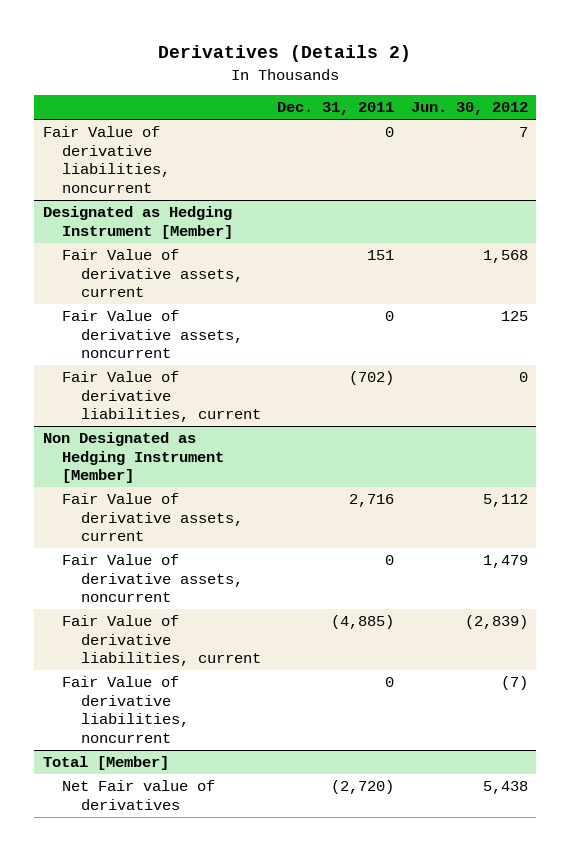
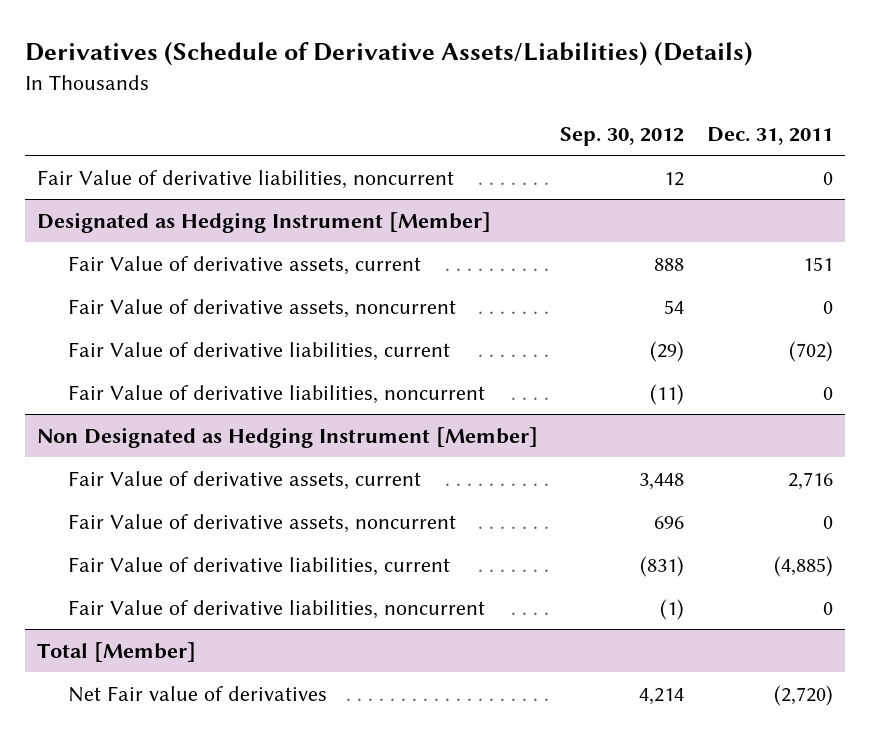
- Derivatives (Details 2)
+ Derivatives (Schedule of Derivative Assets/Liabilities) (Details)
- | Dec. 31, 2011 | Jun. 30, 2012
+ | Sep. 30, 2012 | Dec. 31, 2011
@ Designated as Hedging Instrument [Member]
+ Fair Value of derivative liabilities, noncurrent | (11) | 0

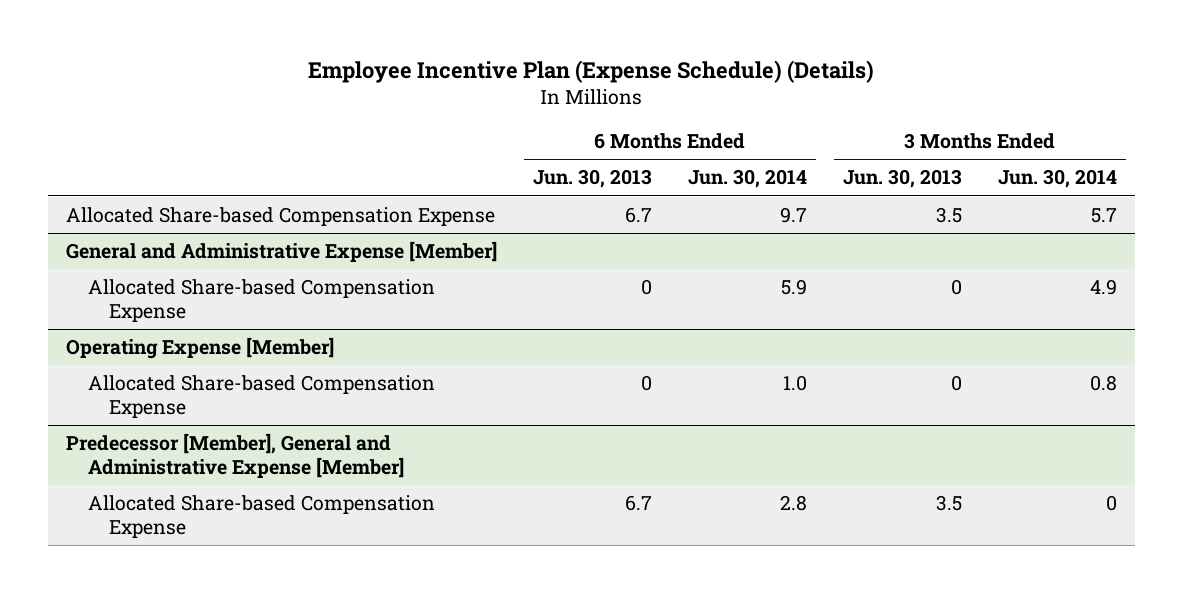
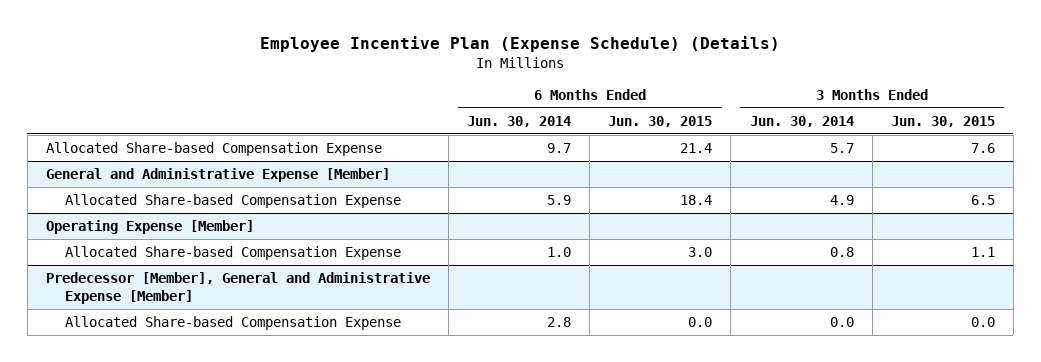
- | 6 Months Ended Jun. 30, 2013 | 6 Months Ended Jun. 30, 2014 | 3 Months Ended Jun. 30, 2013 | 3 Months Ended Jun. 30, 2014
+ | 6 Months Ended Jun. 30, 2014 | 6 Months Ended Jun. 30, 2015 | 3 Months Ended Jun. 30, 2014 | 3 Months Ended Jun. 30, 2015
@ Predecessor [Member], General and Administrative Expense [Member]
- Allocated Share-based Compensation Expense | 6.7 | 2.8 | 3.5 | 0
+ Allocated Share-based Compensation Expense | 2.8 | 0.0 | 0.0 | 0.0

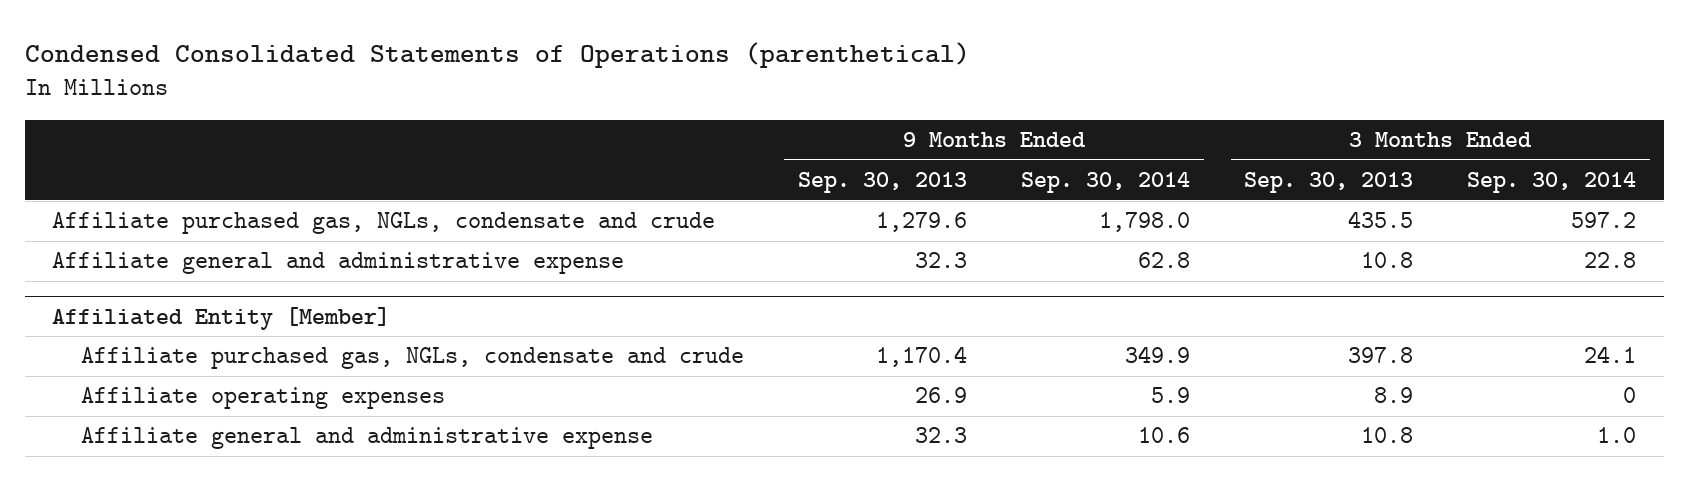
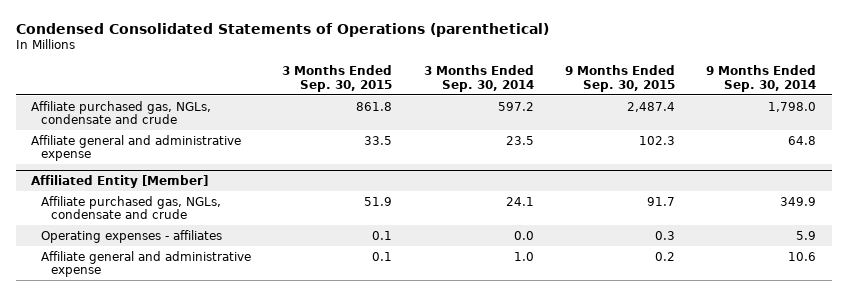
- | 9 Months Ended Sep. 30, 2013 | 9 Months Ended Sep. 30, 2014 | 3 Months Ended Sep. 30, 2013 | 3 Months Ended Sep. 30, 2014
+ | 3 Months Ended Sep. 30, 2015 | 3 Months Ended Sep. 30, 2014 | 9 Months Ended Sep. 30, 2015 | 9 Months Ended Sep. 30, 2014
- Affiliate general and administrative expense | 32.3 | 62.8 | 10.8 | 22.8
+ Affiliate general and administrative expense | 33.5 | 23.5 | 102.3 | 64.8
@ Affiliated Entity [Member]
- Affiliate operating expenses | 26.9 | 5.9 | 8.9 | 0
+ Operating expenses - affiliates | 0.1 | 0.0 | 0.3 | 5.9

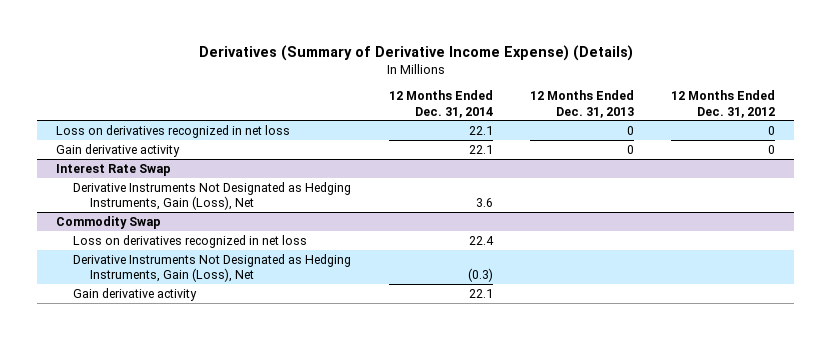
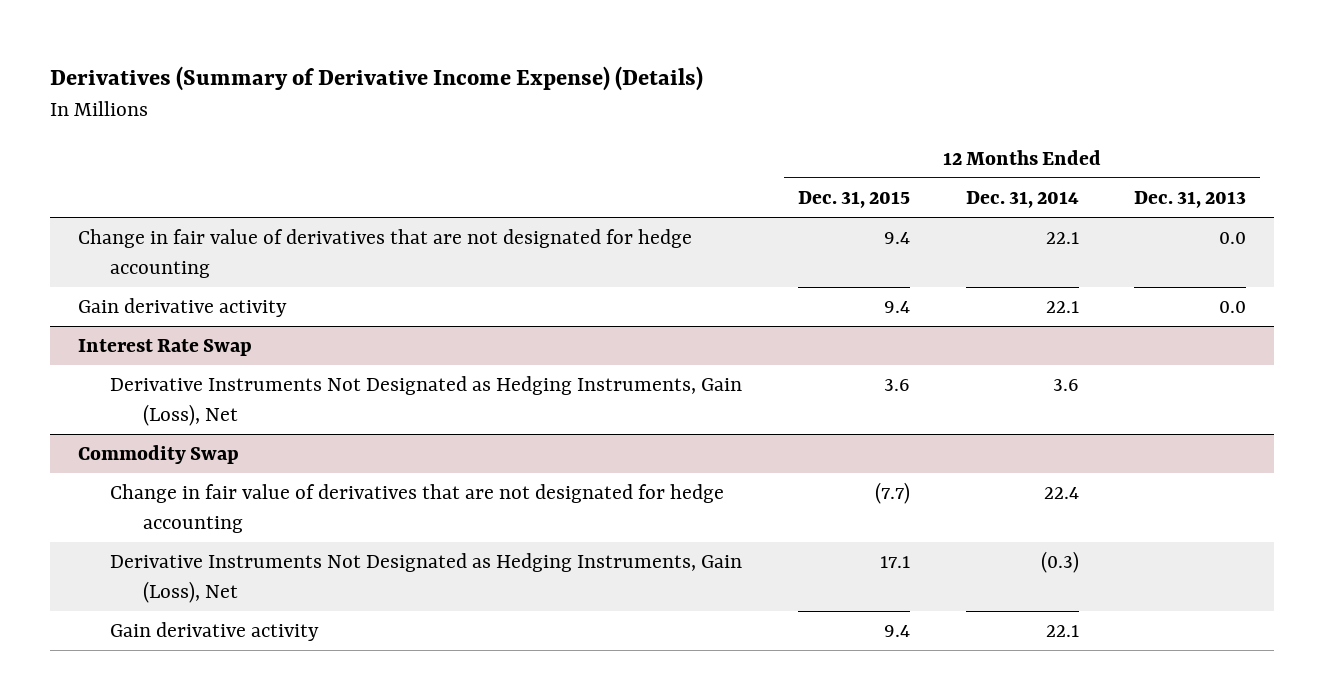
- | 12 Months Ended Dec. 31, 2014 | 12 Months Ended Dec. 31, 2013 | 12 Months Ended Dec. 31, 2012
+ | 12 Months Ended Dec. 31, 2015 | 12 Months Ended Dec. 31, 2014 | 12 Months Ended Dec. 31, 2013
- Loss on derivatives recognized in net loss | 22.1 | 0 | 0
- Gain derivative activity | 22.1 | 0 | 0
+ Change in fair value of derivatives that are not designated for hedge accounting | 9.4 | 22.1 | 0.0
+ Gain derivative activity | 9.4 | 22.1 | 0.0
@ Commodity Swap
- Loss on derivatives recognized in net loss | 22.4 | |
+ Change in fair value of derivatives that are not designated for hedge accounting | (7.7) | 22.4 |

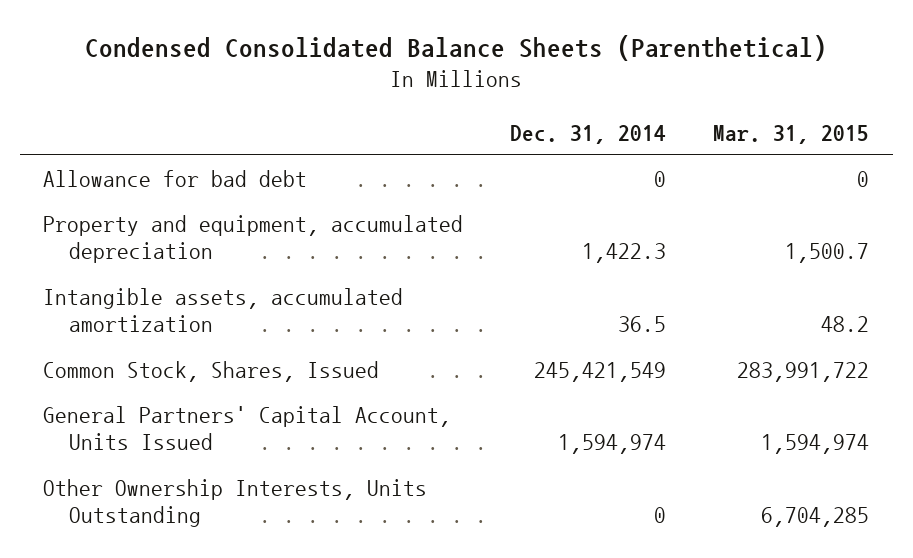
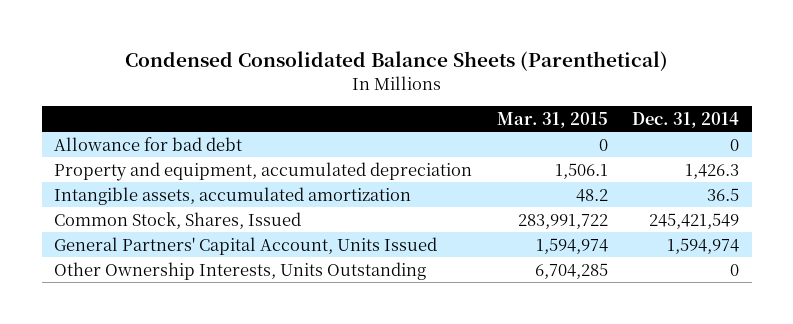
- | Dec. 31, 2014 | Mar. 31, 2015
+ | Mar. 31, 2015 | Dec. 31, 2014
- Property and equipment, accumulated depreciation | 1,422.3 | 1,500.7
+ Property and equipment, accumulated depreciation | 1,506.1 | 1,426.3

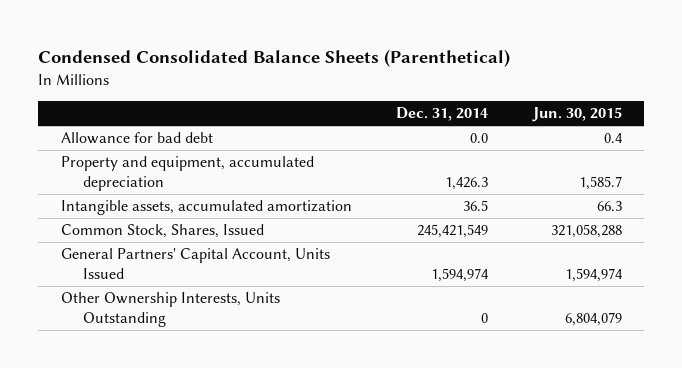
- | Mar. 31, 2015 | Dec. 31, 2014
+ | Dec. 31, 2014 | Jun. 30, 2015
- Allowance for bad debt | 0 | 0
+ Allowance for bad debt | 0.0 | 0.4

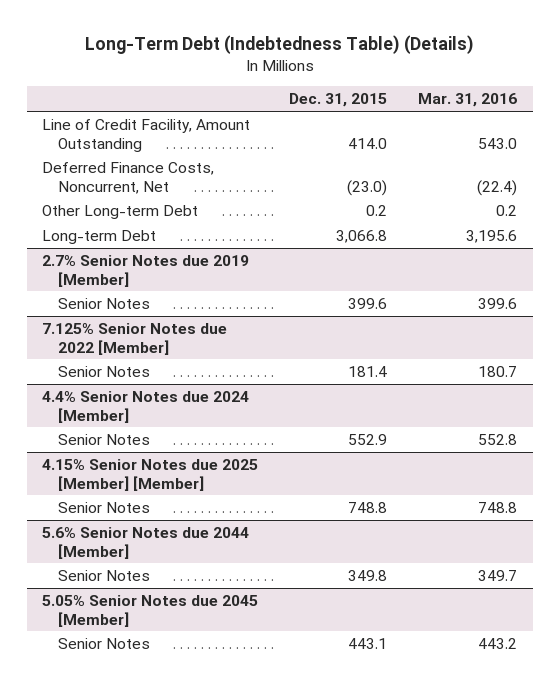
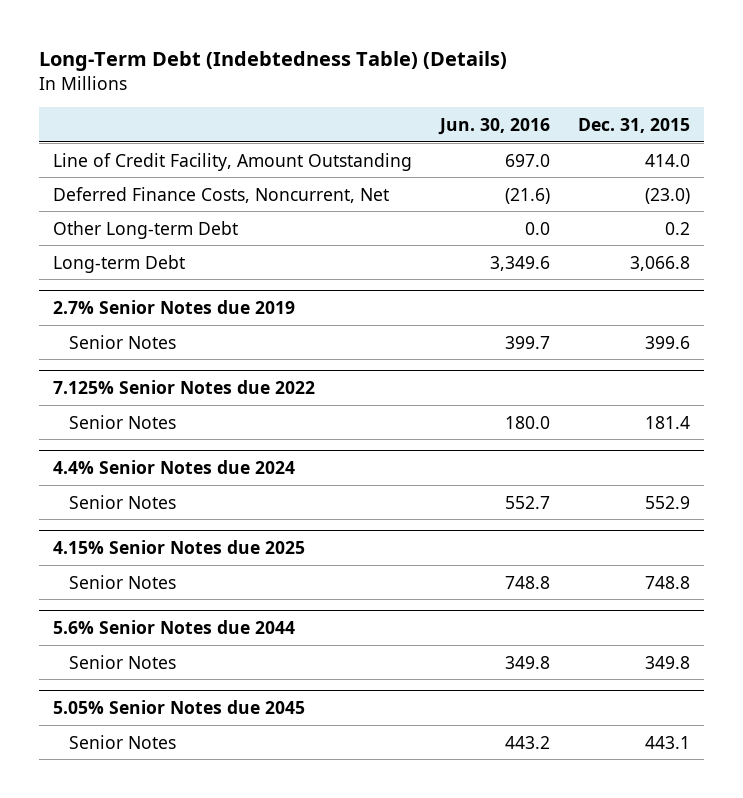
- | Dec. 31, 2015 | Mar. 31, 2016
+ | Jun. 30, 2016 | Dec. 31, 2015
- 2.7% Senior Notes due 2019 [Member]
+ 2.7% Senior Notes due 2019
- 7.125% Senior Notes due 2022 [Member]
+ 7.125% Senior Notes due 2022
- 4.4% Senior Notes due 2024 [Member]
+ 4.4% Senior Notes due 2024
- 4.15% Senior Notes due 2025 [Member] [Member]
+ 4.15% Senior Notes due 2025
- 5.6% Senior Notes due 2044 [Member]
+ 5.6% Senior Notes due 2044
- 5.05% Senior Notes due 2045 [Member]
+ 5.05% Senior Notes due 2045

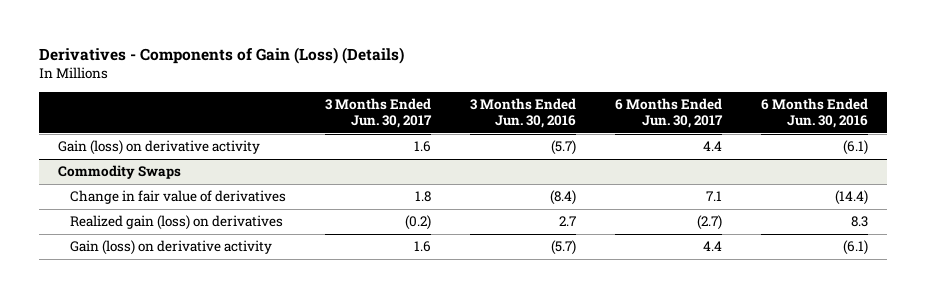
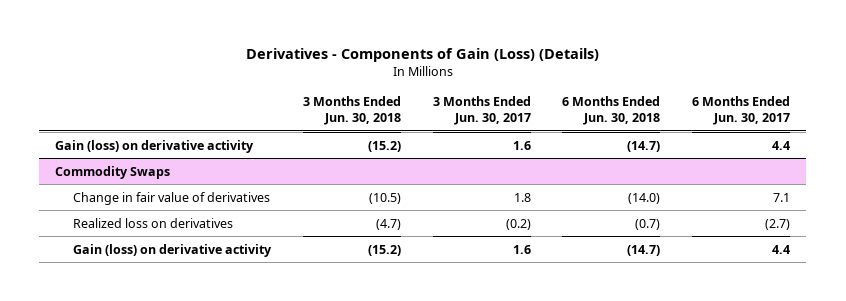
- | 3 Months Ended Jun. 30, 2017 | 3 Months Ended Jun. 30, 2016 | 6 Months Ended Jun. 30, 2017 | 6 Months Ended Jun. 30, 2016
+ | 3 Months Ended Jun. 30, 2018 | 3 Months Ended Jun. 30, 2017 | 6 Months Ended Jun. 30, 2018 | 6 Months Ended Jun. 30, 2017
@ Commodity Swaps
- Realized gain (loss) on derivatives | (0.2) | 2.7 | (2.7) | 8.3
+ Realized loss on derivatives | (4.7) | (0.2) | (0.7) | (2.7)

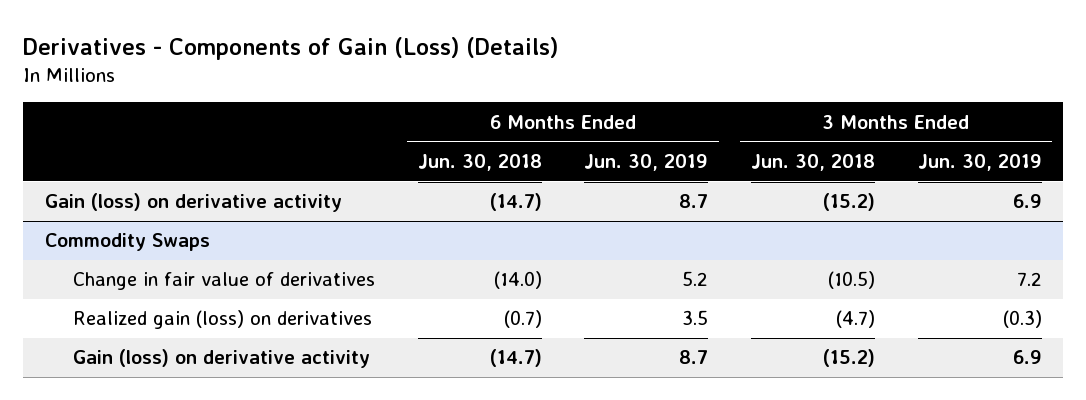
- | 3 Months Ended Jun. 30, 2018 | 3 Months Ended Jun. 30, 2017 | 6 Months Ended Jun. 30, 2018 | 6 Months Ended Jun. 30, 2017
+ | 6 Months Ended Jun. 30, 2018 | 6 Months Ended Jun. 30, 2019 | 3 Months Ended Jun. 30, 2018 | 3 Months Ended Jun. 30, 2019
@ Commodity Swaps
- Realized loss on derivatives | (4.7) | (0.2) | (0.7) | (2.7)
+ Realized gain (loss) on derivatives | (0.7) | 3.5 | (4.7) | (0.3)

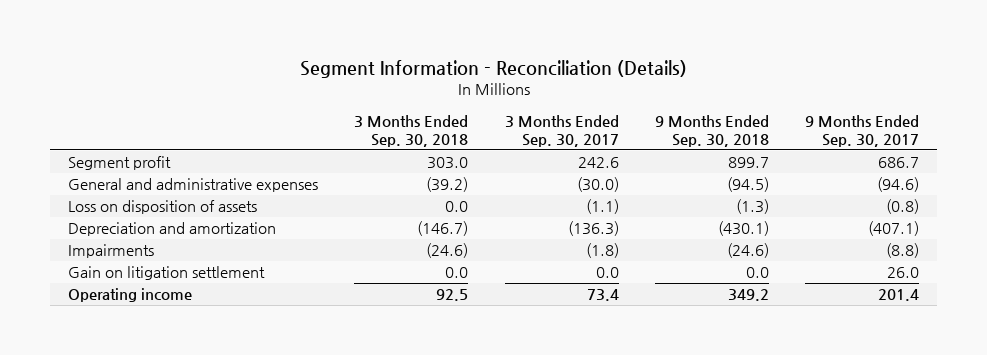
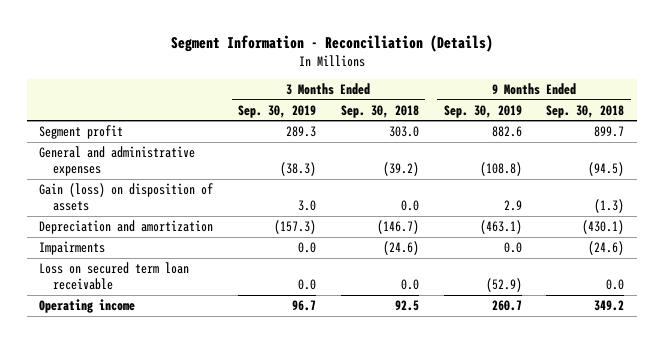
- | 3 Months Ended Sep. 30, 2018 | 3 Months Ended Sep. 30, 2017 | 9 Months Ended Sep. 30, 2018 | 9 Months Ended Sep. 30, 2017
+ | 3 Months Ended Sep. 30, 2019 | 3 Months Ended Sep. 30, 2018 | 9 Months Ended Sep. 30, 2019 | 9 Months Ended Sep. 30, 2018
- Loss on disposition of assets | 0.0 | (1.1) | (1.3) | (0.8)
+ Gain (loss) on disposition of assets | 3.0 | 0.0 | 2.9 | (1.3)
- Gain on litigation settlement | 0.0 | 0.0 | 0.0 | 26.0
+ Loss on secured term loan receivable | 0.0 | 0.0 | (52.9) | 0.0

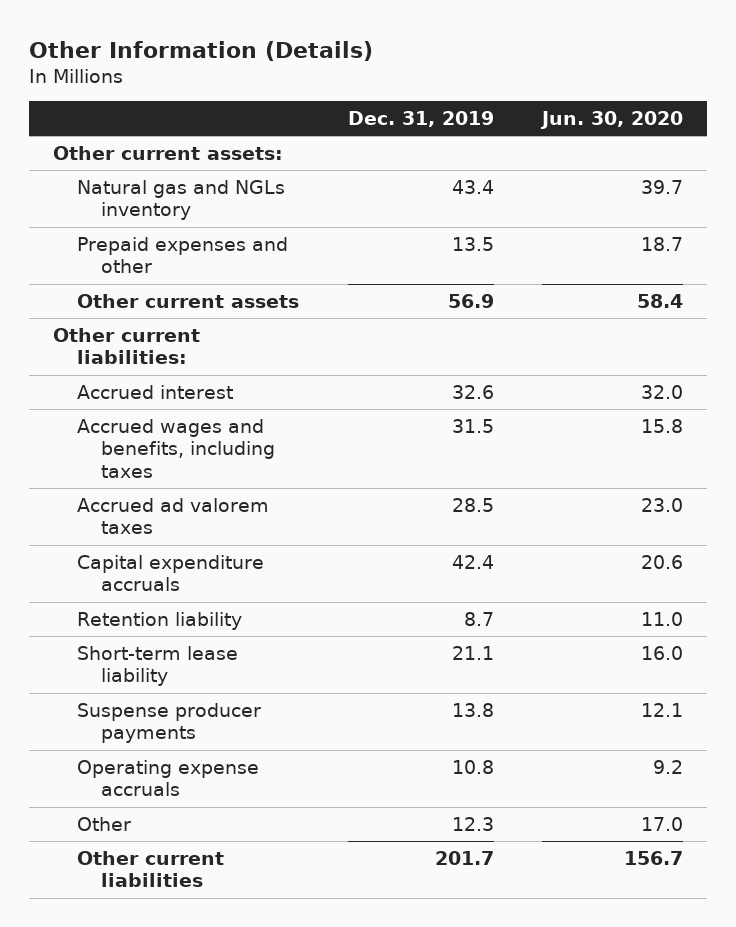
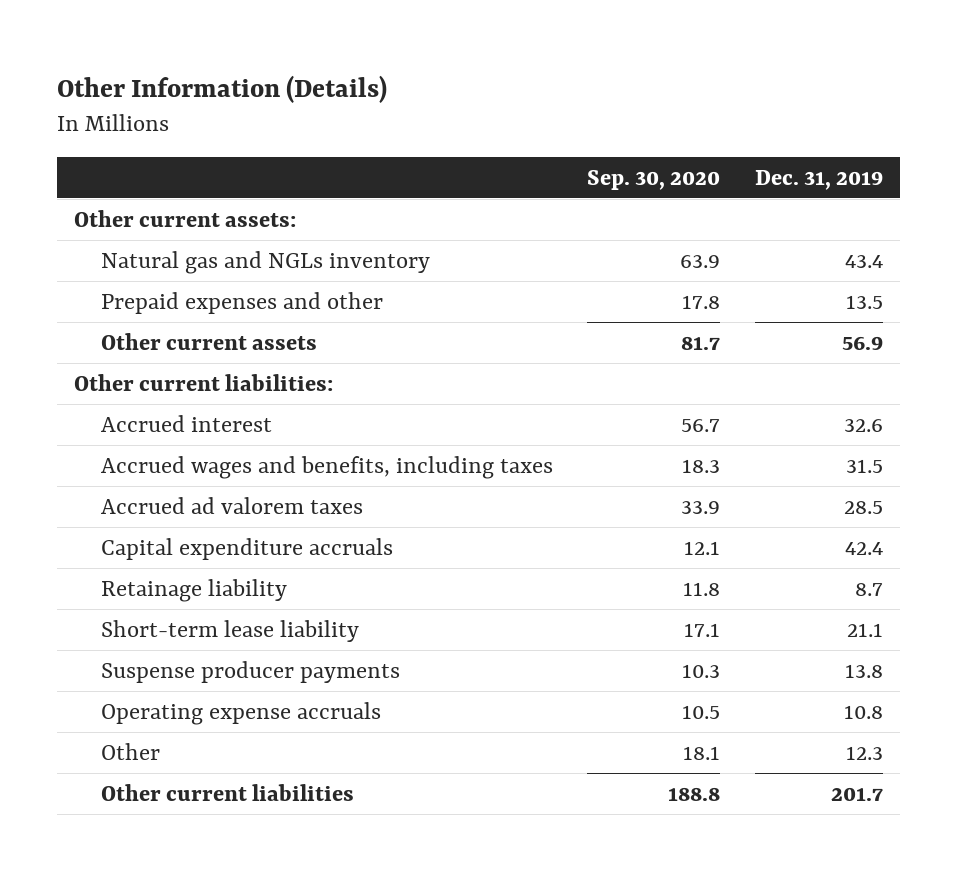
- | Dec. 31, 2019 | Jun. 30, 2020
+ | Sep. 30, 2020 | Dec. 31, 2019
- Retention liability | 8.7 | 11.0
+ Retainage liability | 11.8 | 8.7

